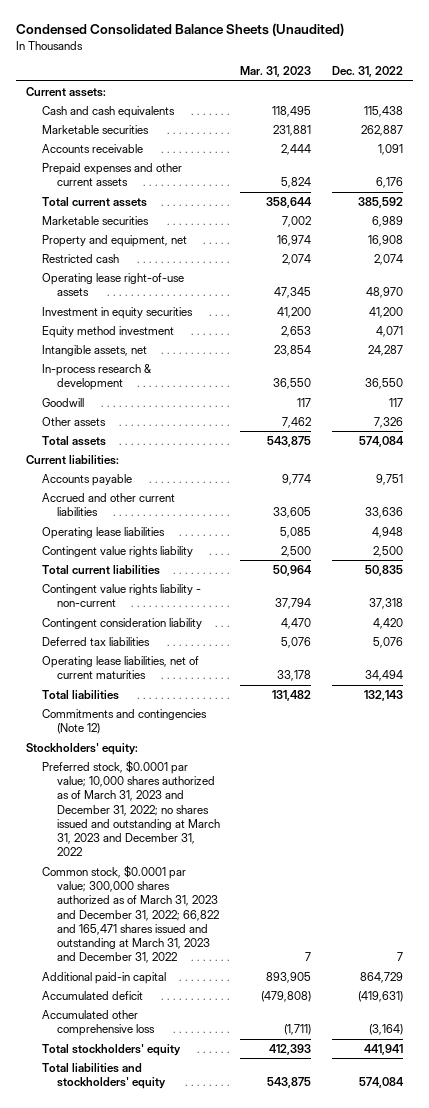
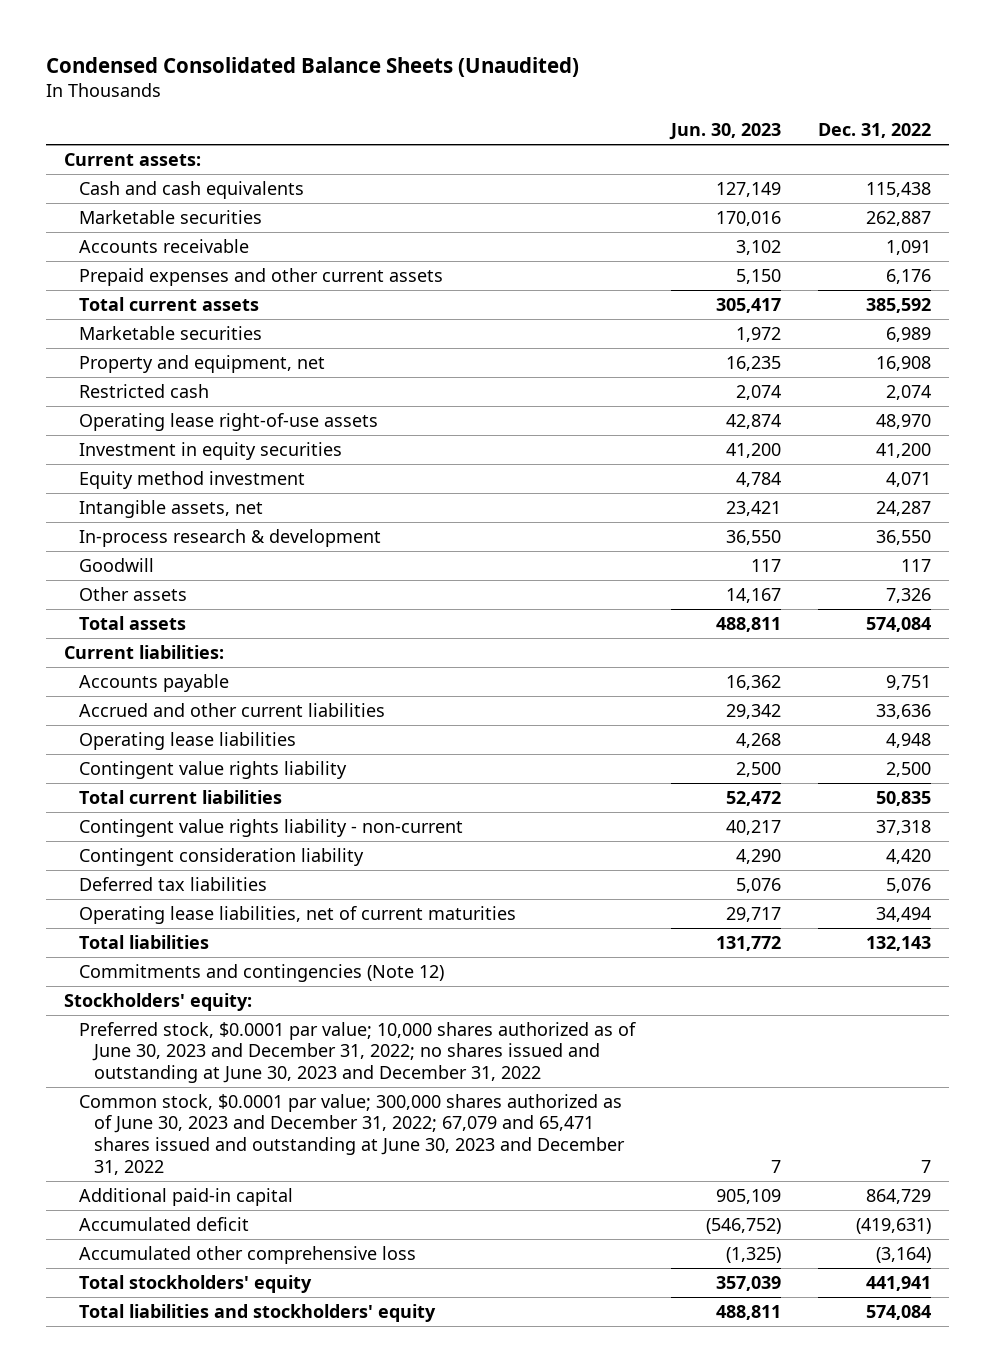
- | Mar. 31, 2023 | Dec. 31, 2022
+ | Jun. 30, 2023 | Dec. 31, 2022
- Preferred stock, $0.0001 par value; 10,000 shares authorized as of March 31, 2023 and December 31, 2022; no shares issued and outstanding at March 31, 2023 and December 31, 2022
- Common stock, $0.0001 par value; 300,000 shares authorized as of March 31, 2023 and December 31, 2022; 66,822 and 165,471 shares issued and outstanding at March 31, 2023 and December 31, 2022 | 7 | 7
+ Preferred stock, $0.0001 par value; 10,000 shares authorized as of June 30, 2023 and December 31, 2022; no shares issued and outstanding at June 30, 2023 and December 31, 2022
+ Common stock, $0.0001 par value; 300,000 shares authorized as of June 30, 2023 and December 31, 2022; 67,079 and 65,471 shares issued and outstanding at June 30, 2023 and December 31, 2022 | 7 | 7

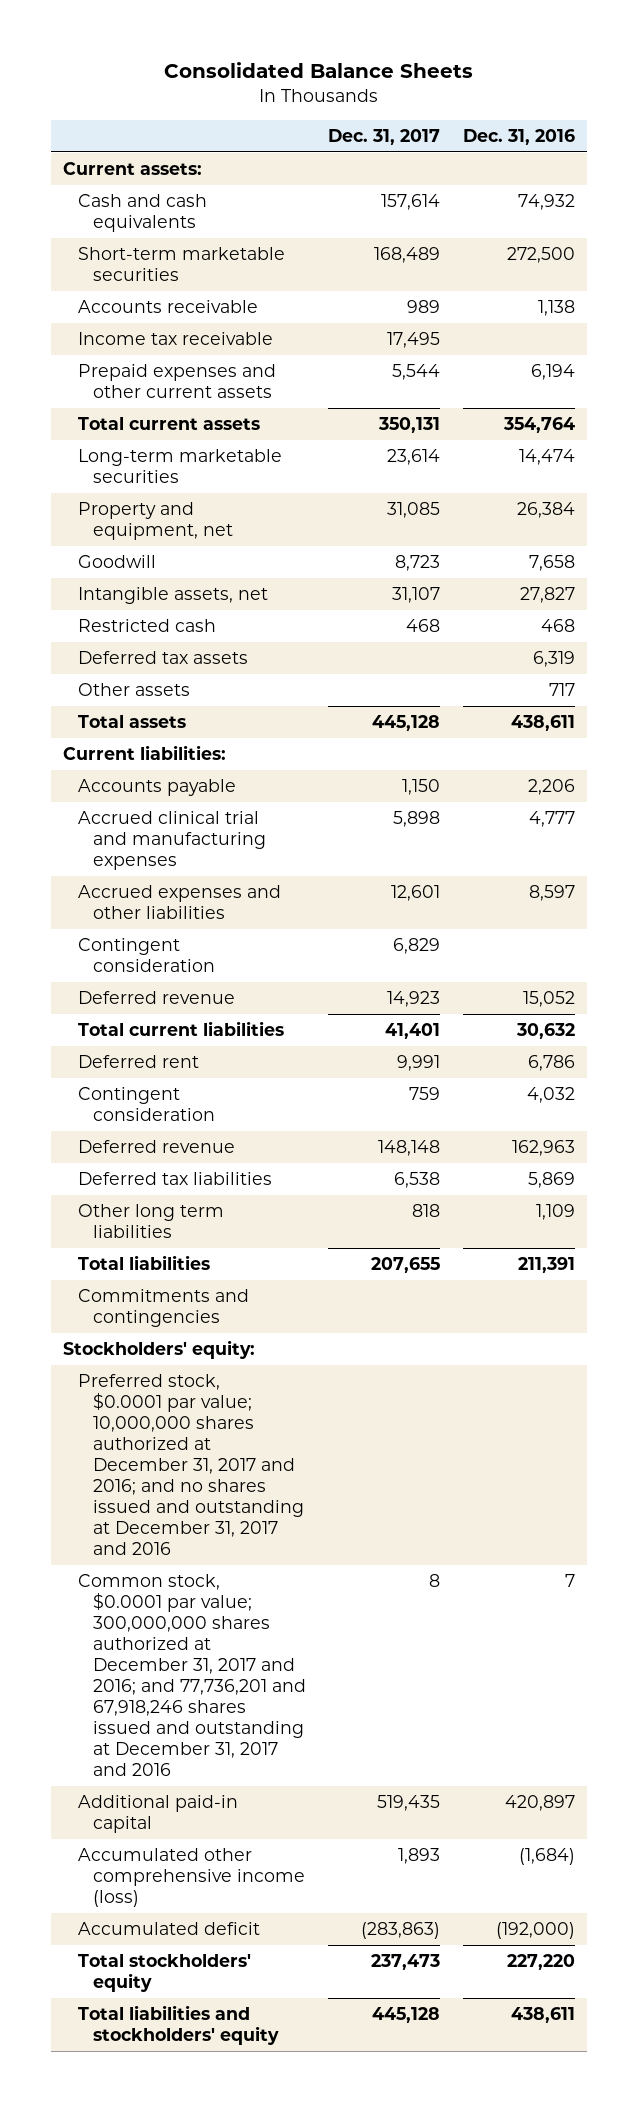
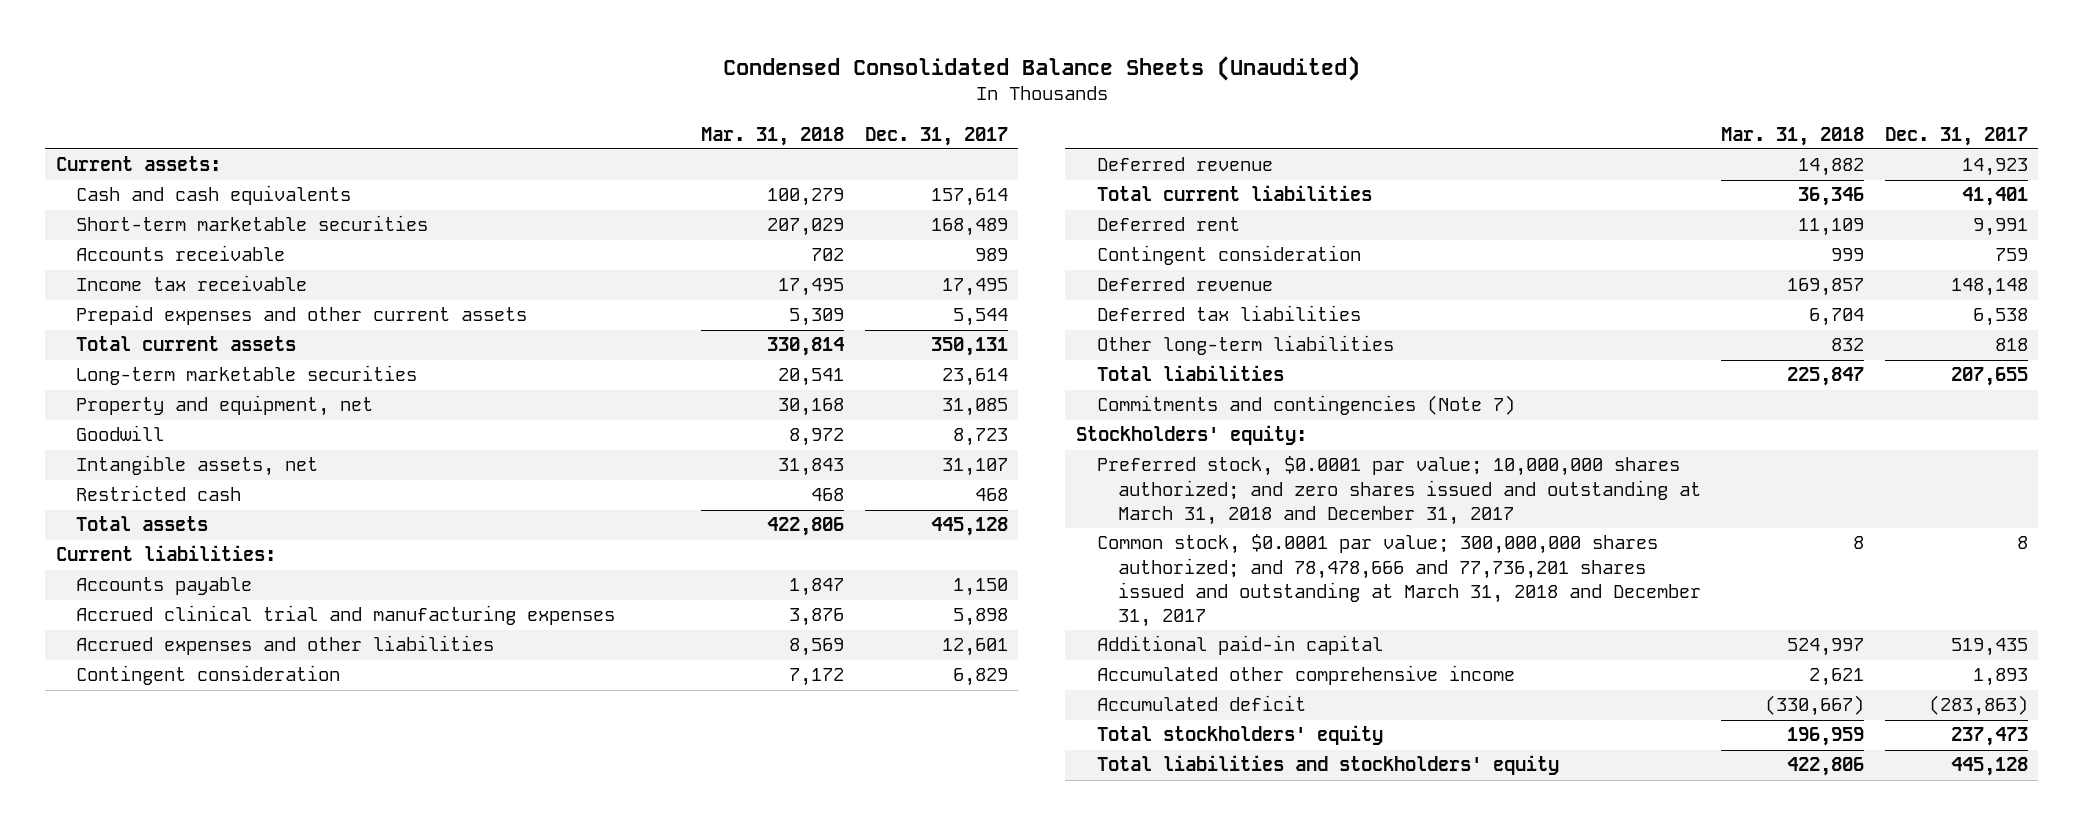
- Consolidated Balance Sheets
+ Condensed Consolidated Balance Sheets (Unaudited)
- | Dec. 31, 2017 | Dec. 31, 2016
+ | Mar. 31, 2018 | Dec. 31, 2017
- Deferred tax assets | | 6,319
- Other assets | | 717
- Other long term liabilities | 818 | 1,109
+ Other long-term liabilities | 832 | 818
- Commitments and contingencies
+ Commitments and contingencies (Note 7)
- Preferred stock, $0.0001 par value; 10,000,000 shares authorized at December 31, 2017 and 2016; and no shares issued and outstanding at December 31, 2017 and 2016
- Common stock, $0.0001 par value; 300,000,000 shares authorized at December 31, 2017 and 2016; and 77,736,201 and 67,918,246 shares issued and outstanding at December 31, 2017 and 2016 | 8 | 7
+ Preferred stock, $0.0001 par value; 10,000,000 shares authorized; and zero shares issued and outstanding at March 31, 2018 and December 31, 2017
+ Common stock, $0.0001 par value; 300,000,000 shares authorized; and 78,478,666 and 77,736,201 shares issued and outstanding at March 31, 2018 and December 31, 2017 | 8 | 8
- Accumulated other comprehensive income (loss) | 1,893 | (1,684)
+ Accumulated other comprehensive income | 2,621 | 1,893

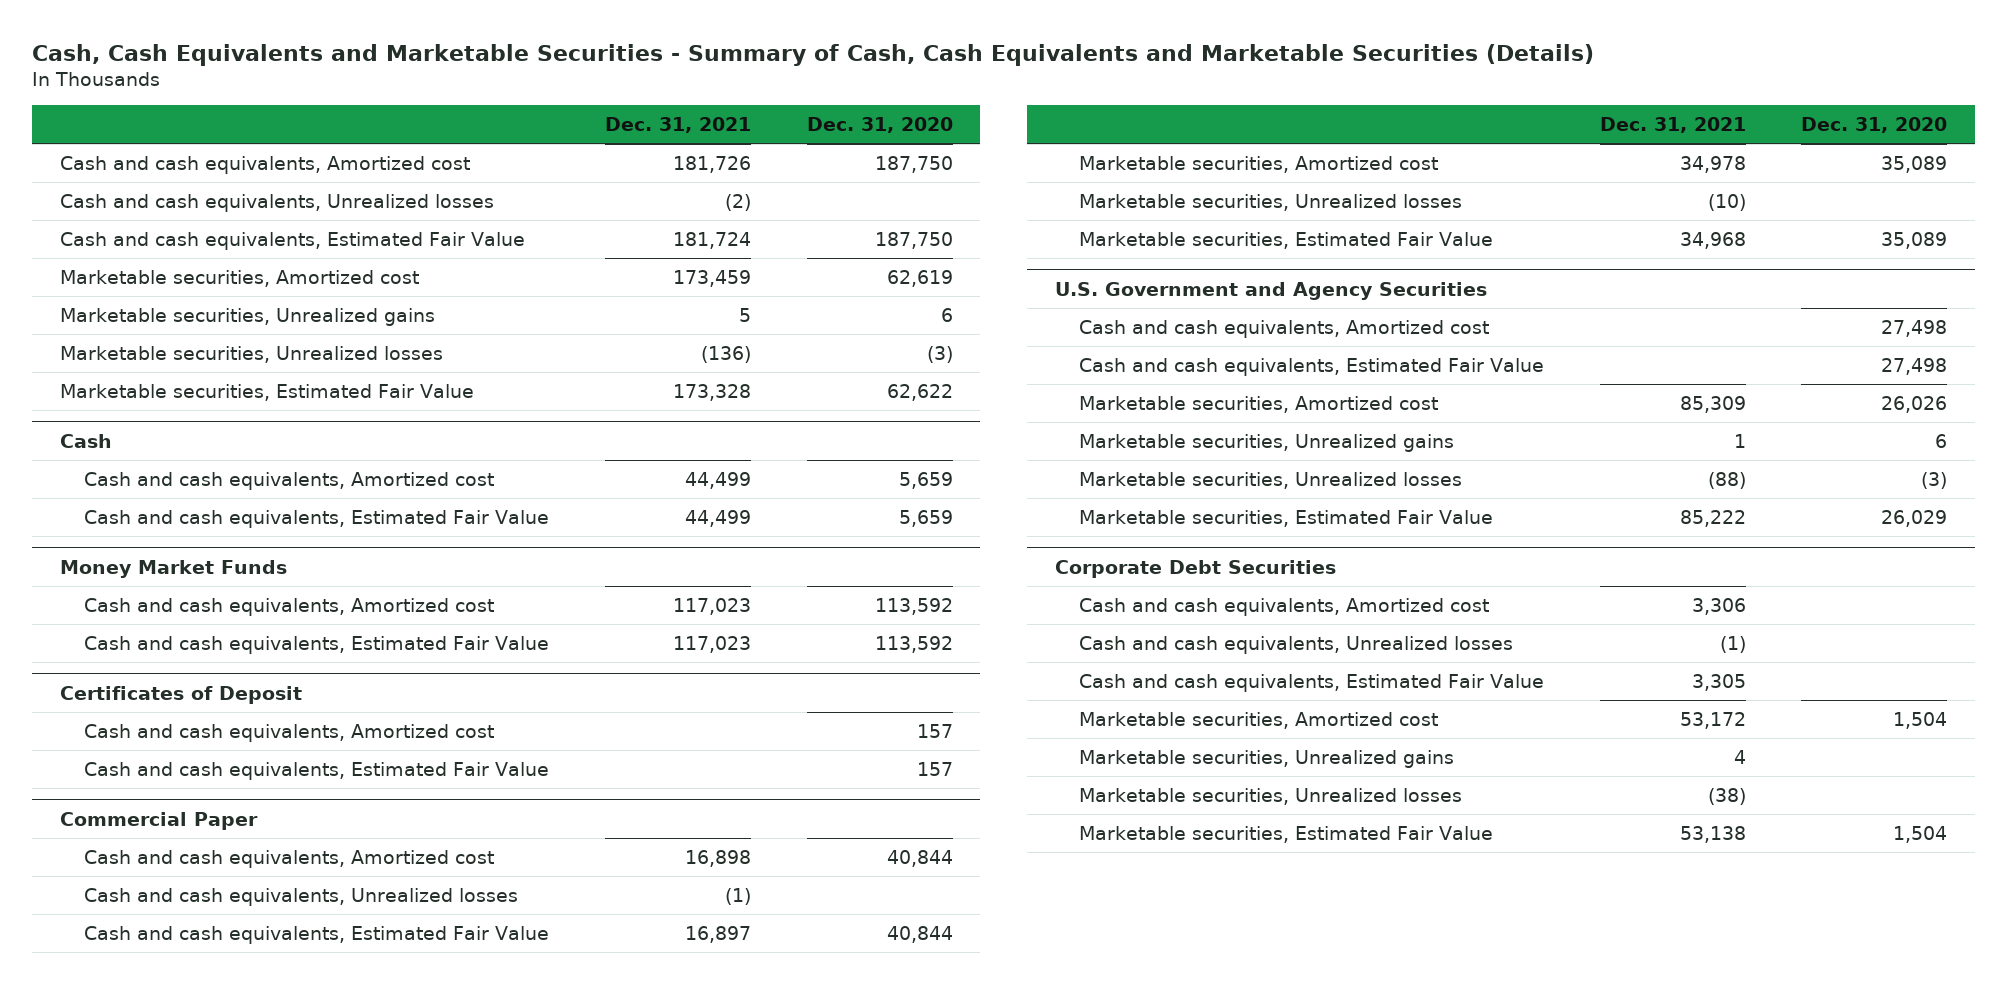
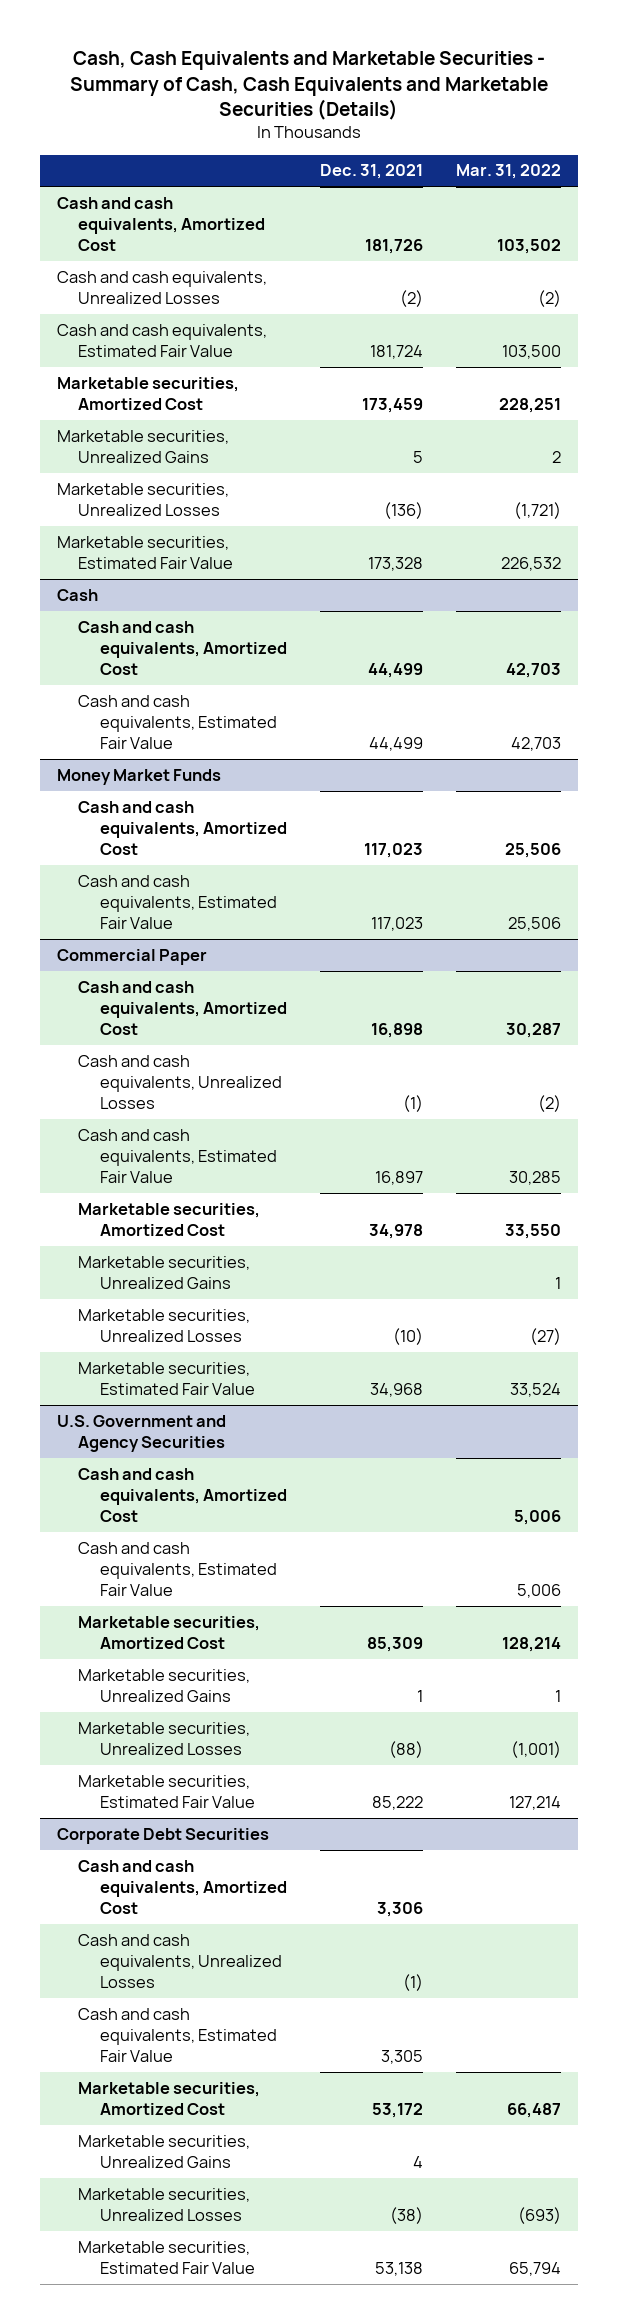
- | Dec. 31, 2021 | Dec. 31, 2020
+ | Dec. 31, 2021 | Mar. 31, 2022
- Cash and cash equivalents, Amortized cost | 181,726 | 187,750
- Cash and cash equivalents, Unrealized losses | (2) |
+ Cash and cash equivalents, Amortized Cost | 181,726 | 103,502
+ Cash and cash equivalents, Unrealized Losses | (2) | (2)
- Marketable securities, Amortized cost | 173,459 | 62,619
- Marketable securities, Unrealized gains | 5 | 6
- Marketable securities, Unrealized losses | (136) | (3)
+ Marketable securities, Amortized Cost | 173,459 | 228,251
+ Marketable securities, Unrealized Gains | 5 | 2
+ Marketable securities, Unrealized Losses | (136) | (1,721)
@ Cash
- Cash and cash equivalents, Amortized cost | 44,499 | 5,659
+ Cash and cash equivalents, Amortized Cost | 44,499 | 42,703
@ Money Market Funds
- Cash and cash equivalents, Amortized cost | 117,023 | 113,592
+ Cash and cash equivalents, Amortized Cost | 117,023 | 25,506
- Certificates of Deposit
- Cash and cash equivalents, Amortized cost | | 157
- Cash and cash equivalents, Estimated Fair Value | | 157
@ Commercial Paper
- Cash and cash equivalents, Amortized cost | 16,898 | 40,844
- Cash and cash equivalents, Unrealized losses | (1) |
+ Cash and cash equivalents, Amortized Cost | 16,898 | 30,287
+ Cash and cash equivalents, Unrealized Losses | (1) | (2)
- Marketable securities, Amortized cost | 34,978 | 35,089
- Marketable securities, Unrealized losses | (10) |
+ Marketable securities, Amortized Cost | 34,978 | 33,550
+ Marketable securities, Unrealized Gains | | 1
+ Marketable securities, Unrealized Losses | (10) | (27)
@ U.S. Government and Agency Securities
- Cash and cash equivalents, Amortized cost | | 27,498
+ Cash and cash equivalents, Amortized Cost | | 5,006
- Marketable securities, Amortized cost | 85,309 | 26,026
- Marketable securities, Unrealized gains | 1 | 6
- Marketable securities, Unrealized losses | (88) | (3)
+ Marketable securities, Amortized Cost | 85,309 | 128,214
+ Marketable securities, Unrealized Gains | 1 | 1
+ Marketable securities, Unrealized Losses | (88) | (1,001)
@ Corporate Debt Securities
- Cash and cash equivalents, Amortized cost | 3,306 |
- Cash and cash equivalents, Unrealized losses | (1) |
+ Cash and cash equivalents, Amortized Cost | 3,306 |
+ Cash and cash equivalents, Unrealized Losses | (1) |
- Marketable securities, Amortized cost | 53,172 | 1,504
- Marketable securities, Unrealized gains | 4 |
- Marketable securities, Unrealized losses | (38) |
+ Marketable securities, Amortized Cost | 53,172 | 66,487
+ Marketable securities, Unrealized Gains | 4 |
+ Marketable securities, Unrealized Losses | (38) | (693)

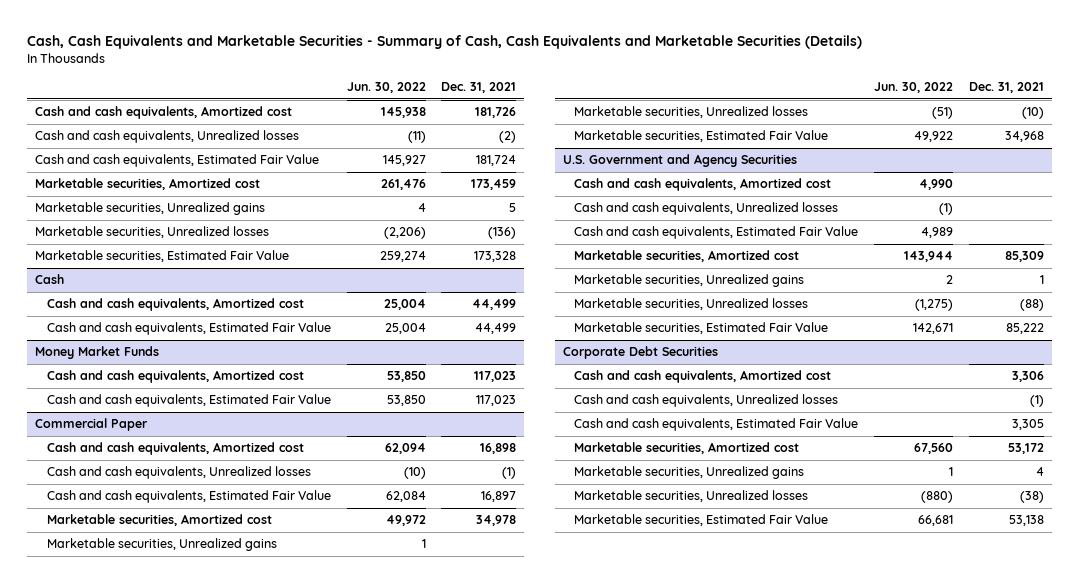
- | Dec. 31, 2021 | Mar. 31, 2022
+ | Jun. 30, 2022 | Dec. 31, 2021
- Cash and cash equivalents, Amortized Cost | 181,726 | 103,502
- Cash and cash equivalents, Unrealized Losses | (2) | (2)
+ Cash and cash equivalents, Amortized cost | 145,938 | 181,726
+ Cash and cash equivalents, Unrealized losses | (11) | (2)
- Marketable securities, Amortized Cost | 173,459 | 228,251
- Marketable securities, Unrealized Gains | 5 | 2
- Marketable securities, Unrealized Losses | (136) | (1,721)
+ Marketable securities, Amortized cost | 261,476 | 173,459
+ Marketable securities, Unrealized gains | 4 | 5
+ Marketable securities, Unrealized losses | (2,206) | (136)
@ Cash
- Cash and cash equivalents, Amortized Cost | 44,499 | 42,703
+ Cash and cash equivalents, Amortized cost | 25,004 | 44,499
@ Money Market Funds
- Cash and cash equivalents, Amortized Cost | 117,023 | 25,506
+ Cash and cash equivalents, Amortized cost | 53,850 | 117,023
@ Commercial Paper
- Cash and cash equivalents, Amortized Cost | 16,898 | 30,287
- Cash and cash equivalents, Unrealized Losses | (1) | (2)
+ Cash and cash equivalents, Amortized cost | 62,094 | 16,898
+ Cash and cash equivalents, Unrealized losses | (10) | (1)
- Marketable securities, Amortized Cost | 34,978 | 33,550
- Marketable securities, Unrealized Gains | | 1
- Marketable securities, Unrealized Losses | (10) | (27)
+ Marketable securities, Amortized cost | 49,972 | 34,978
+ Marketable securities, Unrealized gains | 1 |
+ Marketable securities, Unrealized losses | (51) | (10)
@ U.S. Government and Agency Securities
- Cash and cash equivalents, Amortized Cost | | 5,006
+ Cash and cash equivalents, Amortized cost | 4,990 |
+ Cash and cash equivalents, Unrealized losses | (1) |
- Marketable securities, Amortized Cost | 85,309 | 128,214
- Marketable securities, Unrealized Gains | 1 | 1
- Marketable securities, Unrealized Losses | (88) | (1,001)
+ Marketable securities, Amortized cost | 143,944 | 85,309
+ Marketable securities, Unrealized gains | 2 | 1
+ Marketable securities, Unrealized losses | (1,275) | (88)
@ Corporate Debt Securities
- Cash and cash equivalents, Amortized Cost | 3,306 |
- Cash and cash equivalents, Unrealized Losses | (1) |
+ Cash and cash equivalents, Amortized cost | | 3,306
+ Cash and cash equivalents, Unrealized losses | | (1)
- Marketable securities, Amortized Cost | 53,172 | 66,487
- Marketable securities, Unrealized Gains | 4 |
- Marketable securities, Unrealized Losses | (38) | (693)
+ Marketable securities, Amortized cost | 67,560 | 53,172
+ Marketable securities, Unrealized gains | 1 | 4
+ Marketable securities, Unrealized losses | (880) | (38)

